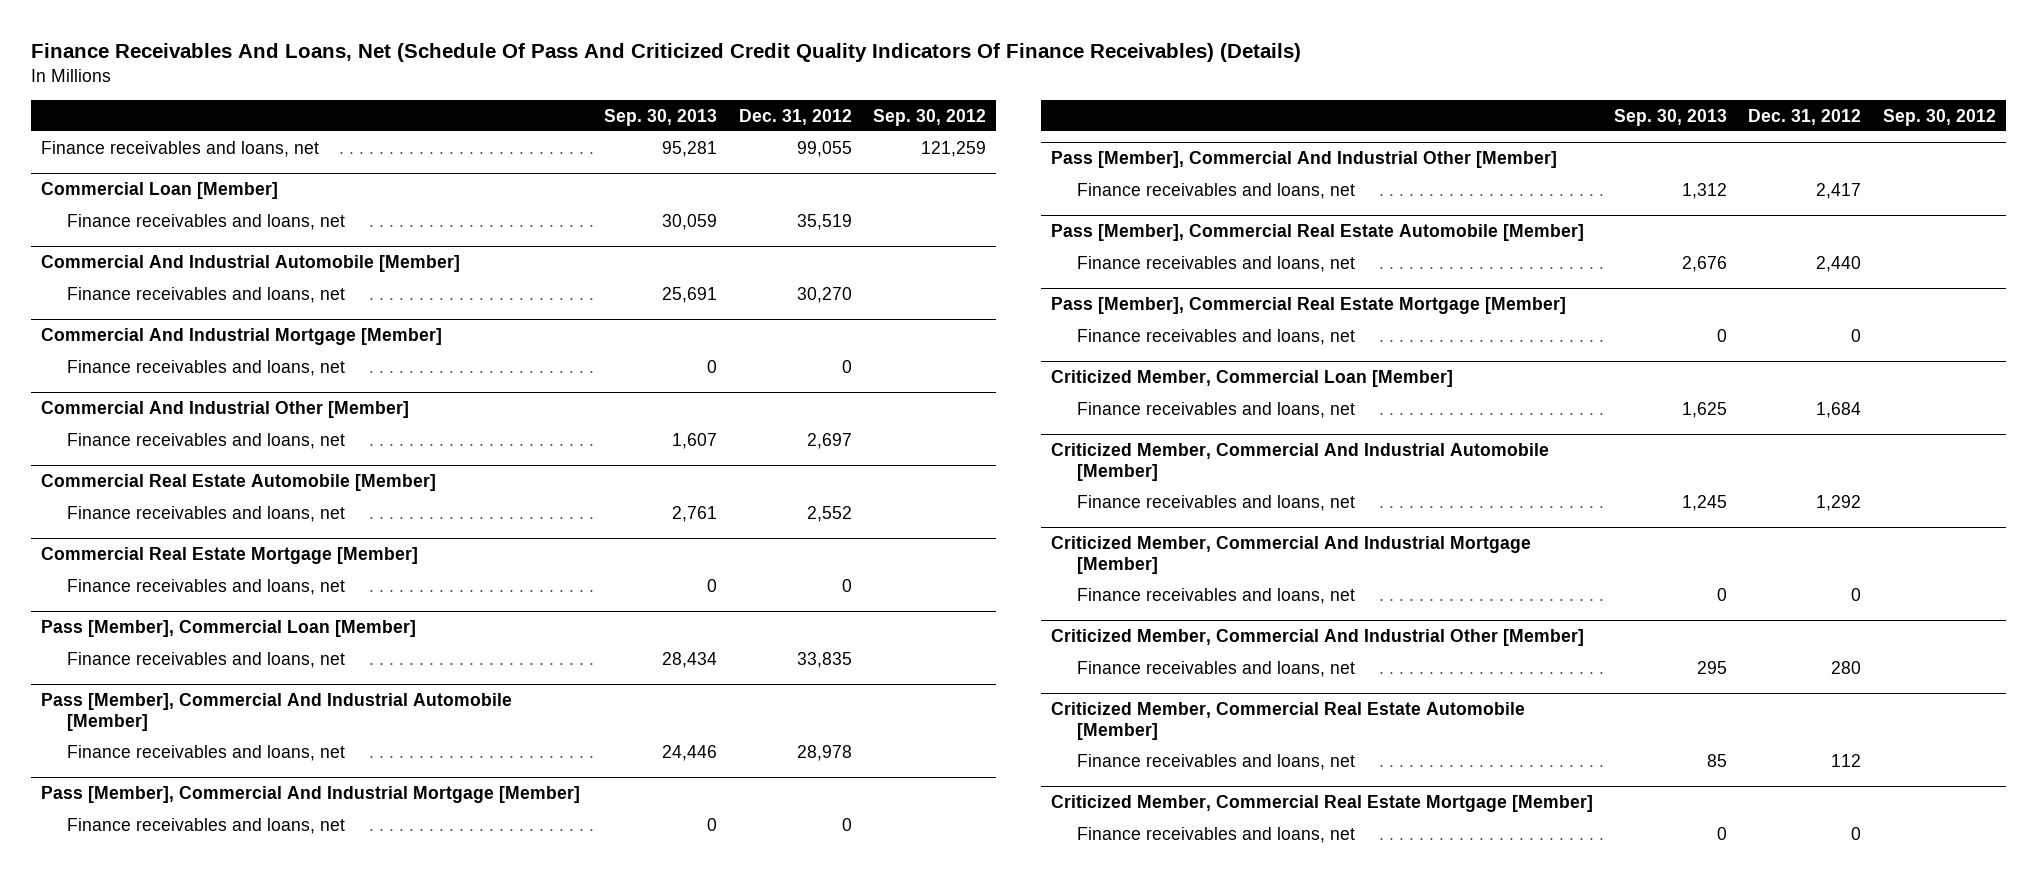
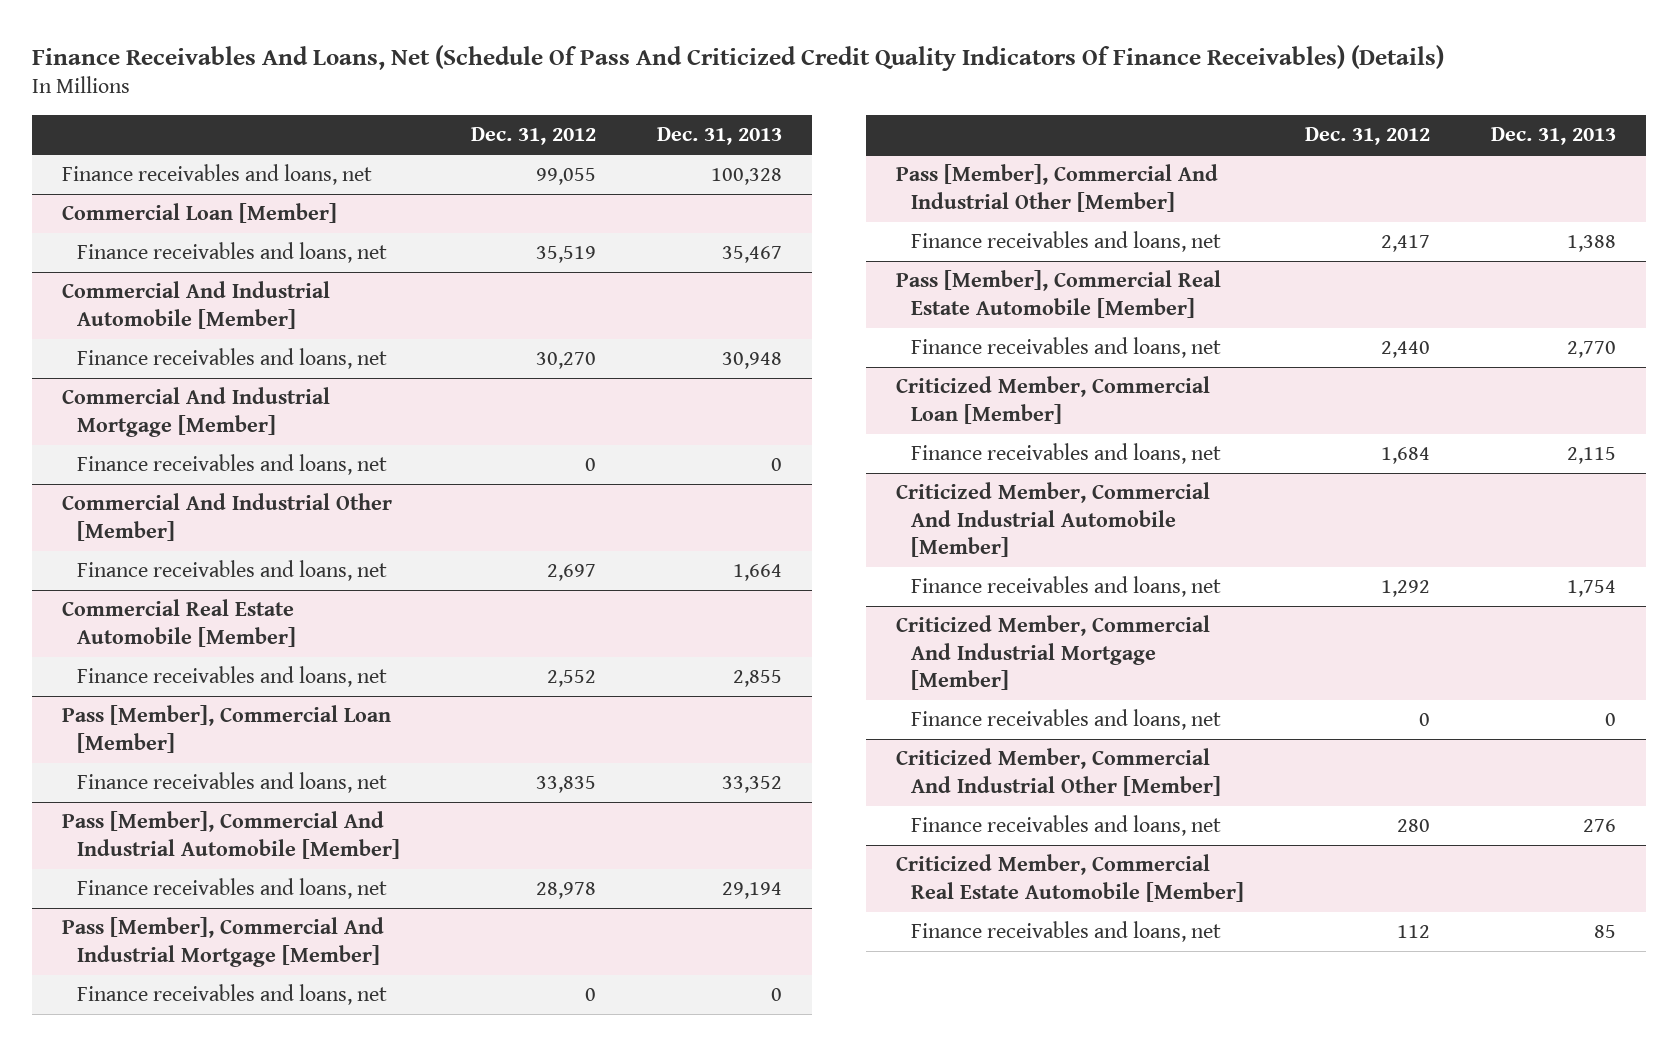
- | Sep. 30, 2013 | Dec. 31, 2012 | Sep. 30, 2012
+ | Dec. 31, 2012 | Dec. 31, 2013
- Commercial Real Estate Mortgage [Member]
- Finance receivables and loans, net | 0 | 0 |
- Pass [Member], Commercial Real Estate Mortgage [Member]
- Finance receivables and loans, net | 0 | 0 |
- Criticized Member, Commercial Real Estate Mortgage [Member]
- Finance receivables and loans, net | 0 | 0 |

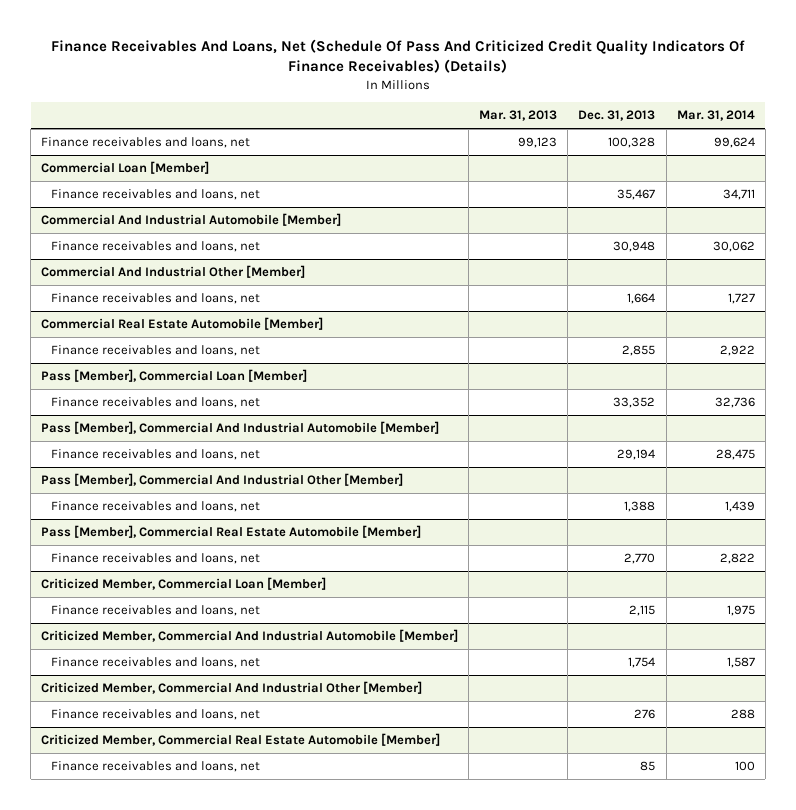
- | Dec. 31, 2012 | Dec. 31, 2013
+ | Mar. 31, 2013 | Dec. 31, 2013 | Mar. 31, 2014
- Commercial And Industrial Mortgage [Member]
- Finance receivables and loans, net | 0 | 0
- Pass [Member], Commercial And Industrial Mortgage [Member]
- Finance receivables and loans, net | 0 | 0
- Criticized Member, Commercial And Industrial Mortgage [Member]
- Finance receivables and loans, net | 0 | 0

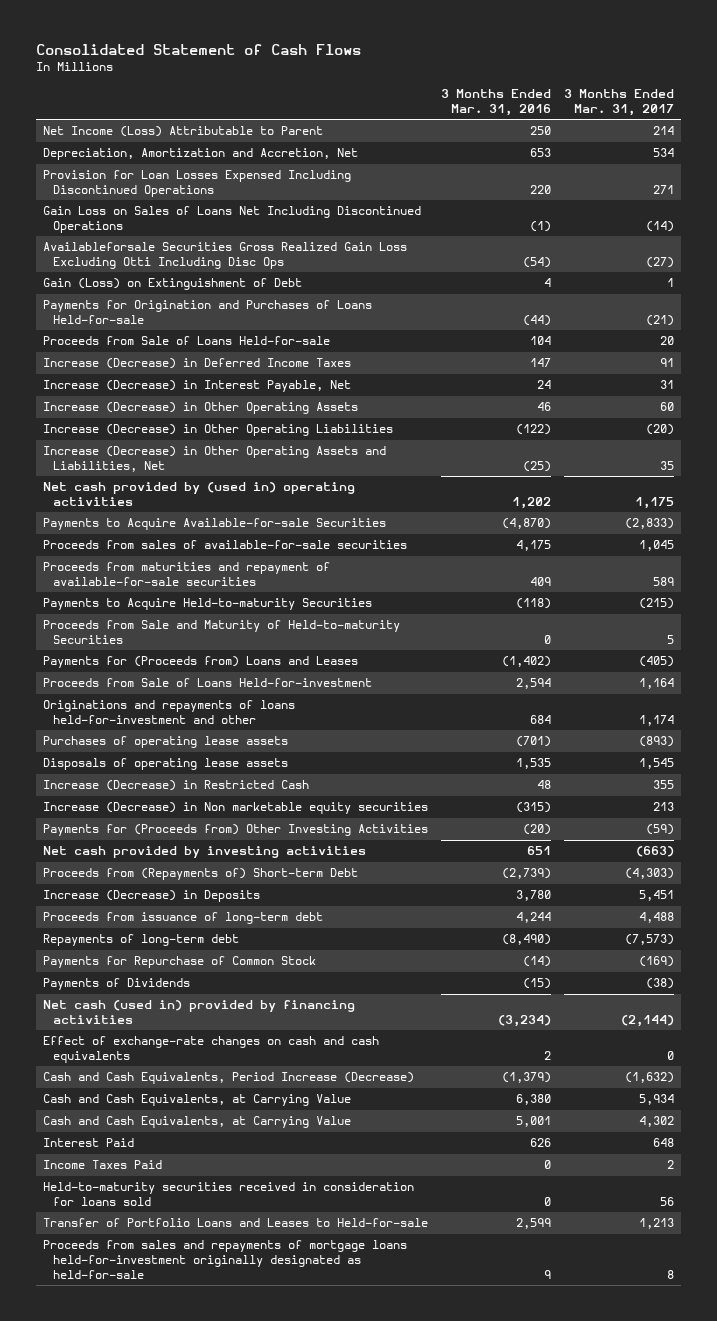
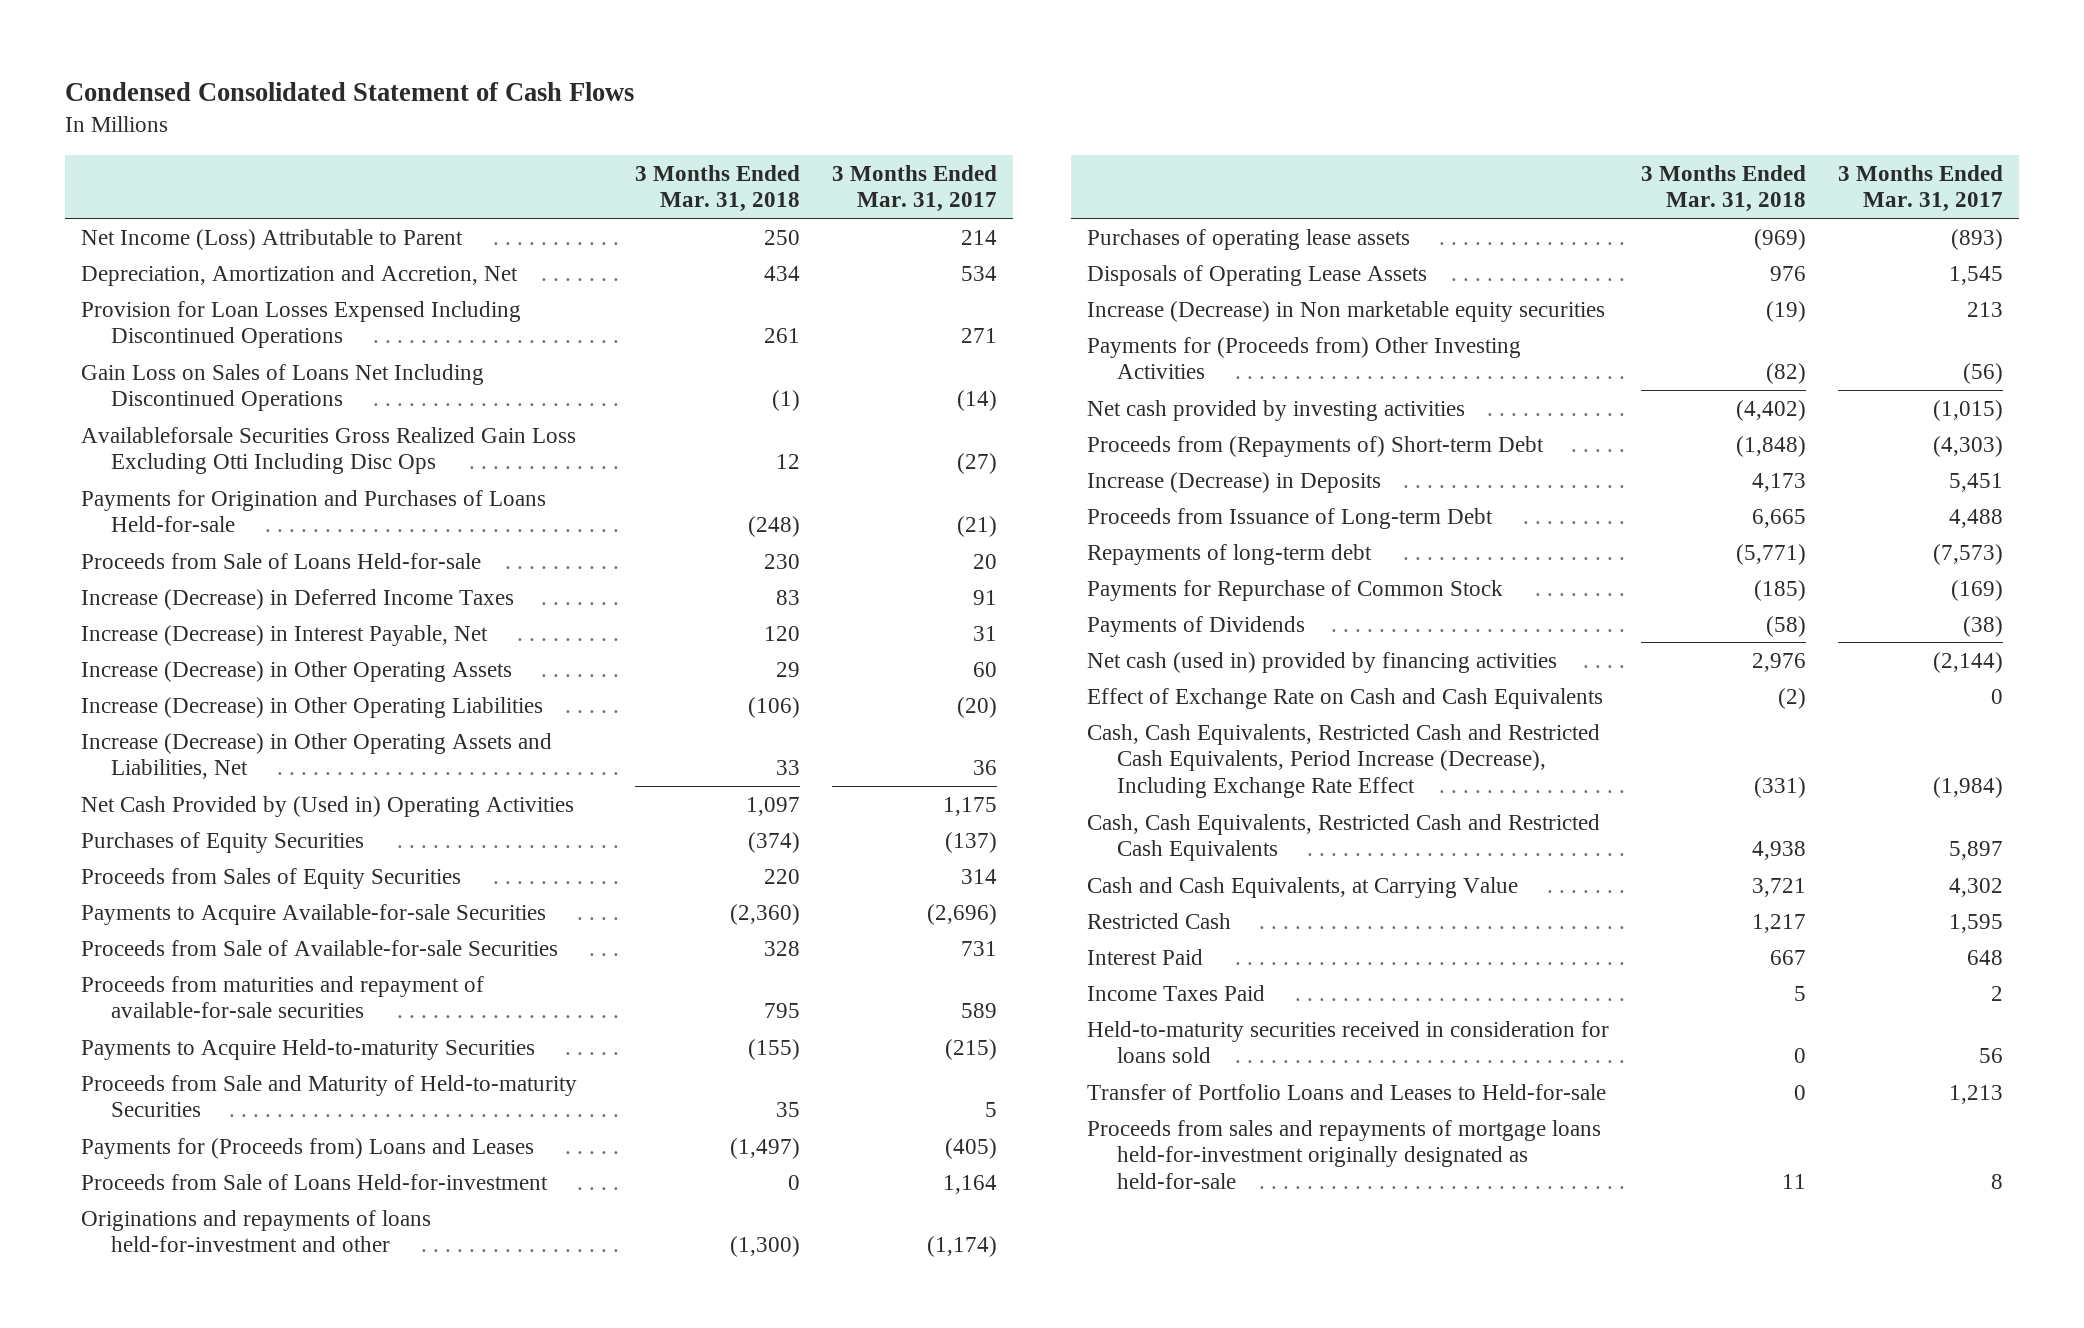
- Consolidated Statement of Cash Flows
+ Condensed Consolidated Statement of Cash Flows
- | 3 Months Ended Mar. 31, 2016 | 3 Months Ended Mar. 31, 2017
+ | 3 Months Ended Mar. 31, 2018 | 3 Months Ended Mar. 31, 2017
- Gain (Loss) on Extinguishment of Debt | 4 | 1
- Increase (Decrease) in Other Operating Assets and Liabilities, Net | (25) | 35
- Net cash provided by (used in) operating activities | 1,202 | 1,175
- Payments to Acquire Available-for-sale Securities | (4,870) | (2,833)
- Proceeds from sales of available-for-sale securities | 4,175 | 1,045
+ Increase (Decrease) in Other Operating Assets and Liabilities, Net | 33 | 36
+ Net Cash Provided by (Used in) Operating Activities | 1,097 | 1,175
+ Purchases of Equity Securities | (374) | (137)
+ Proceeds from Sales of Equity Securities | 220 | 314
+ Payments to Acquire Available-for-sale Securities | (2,360) | (2,696)
+ Proceeds from Sale of Available-for-sale Securities | 328 | 731
- Originations and repayments of loans held-for-investment and other | 684 | 1,174
+ Originations and repayments of loans held-for-investment and other | (1,300) | (1,174)
- Disposals of operating lease assets | 1,535 | 1,545
- Increase (Decrease) in Restricted Cash | 48 | 355
+ Disposals of Operating Lease Assets | 976 | 1,545
- Payments for (Proceeds from) Other Investing Activities | (20) | (59)
- Net cash provided by investing activities | 651 | (663)
+ Payments for (Proceeds from) Other Investing Activities | (82) | (56)
+ Net cash provided by investing activities | (4,402) | (1,015)
- Proceeds from issuance of long-term debt | 4,244 | 4,488
+ Proceeds from Issuance of Long-term Debt | 6,665 | 4,488
- Effect of exchange-rate changes on cash and cash equivalents | 2 | 0
- Cash and Cash Equivalents, Period Increase (Decrease) | (1,379) | (1,632)
- Cash and Cash Equivalents, at Carrying Value | 6,380 | 5,934
+ Effect of Exchange Rate on Cash and Cash Equivalents | (2) | 0
+ Cash, Cash Equivalents, Restricted Cash and Restricted Cash Equivalents, Period Increase (Decrease), Including Exchange Rate Effect | (331) | (1,984)
+ Cash, Cash Equivalents, Restricted Cash and Restricted Cash Equivalents | 4,938 | 5,897
+ Restricted Cash | 1,217 | 1,595

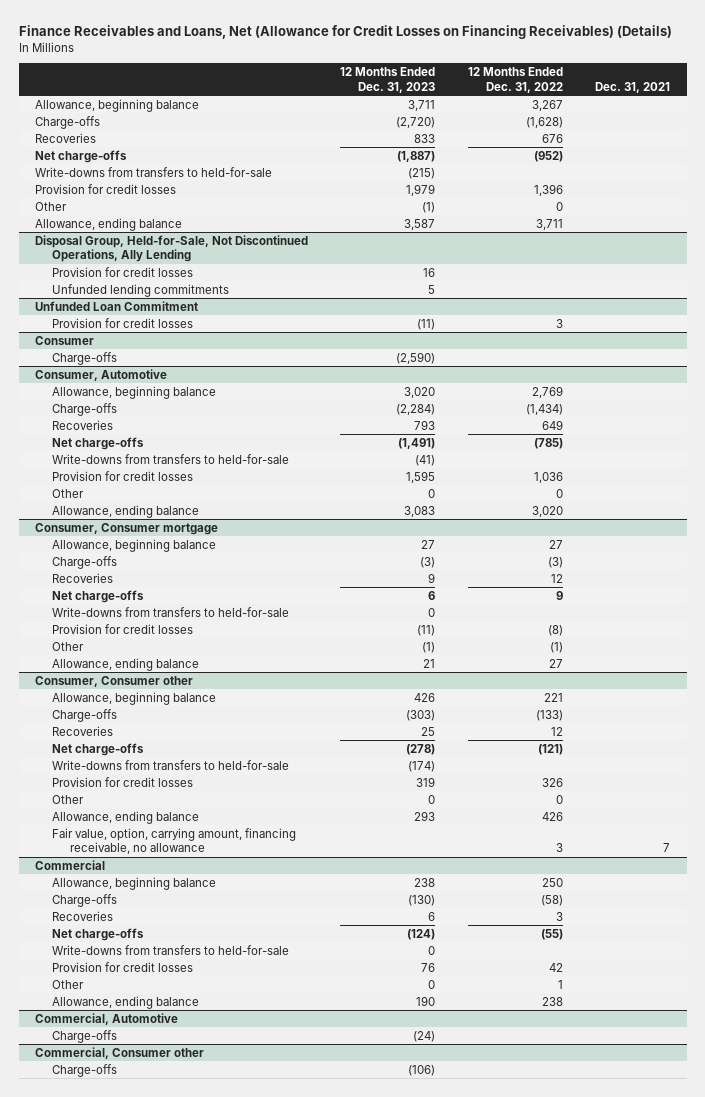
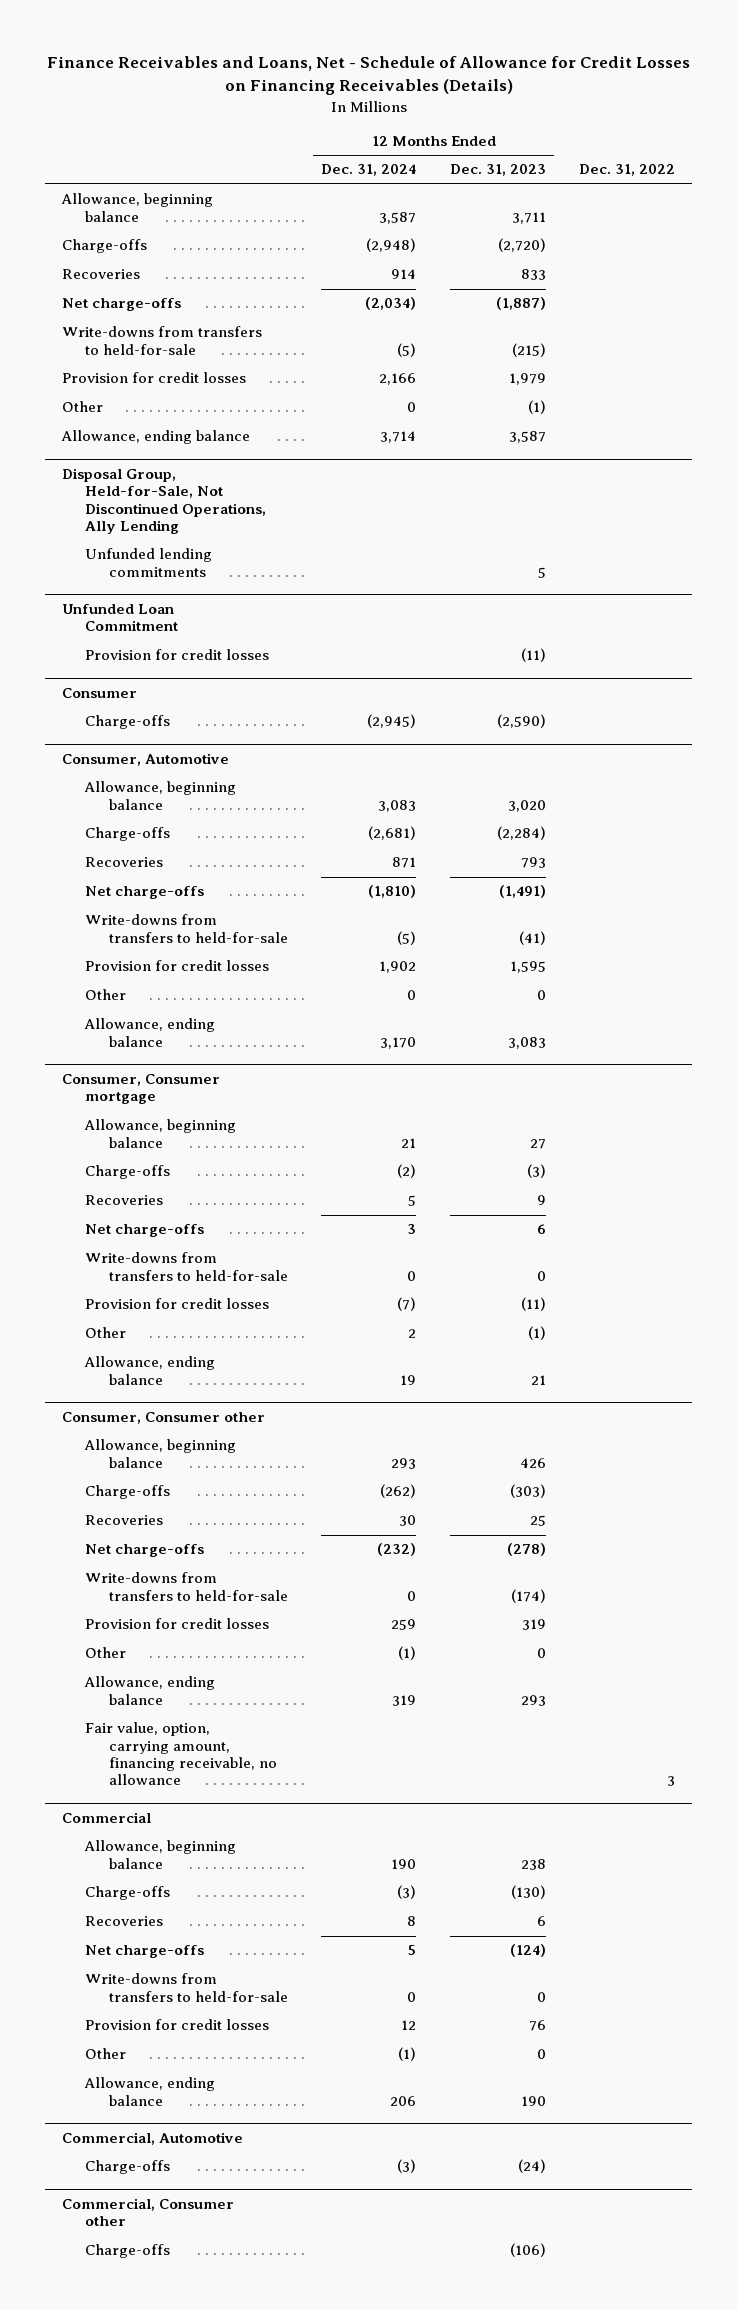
- Finance Receivables and Loans, Net (Allowance for Credit Losses on Financing Receivables) (Details)
+ Finance Receivables and Loans, Net - Schedule of Allowance for Credit Losses on Financing Receivables (Details)
- | 12 Months Ended Dec. 31, 2023 | 12 Months Ended Dec. 31, 2022 | Dec. 31, 2021
+ | 12 Months Ended Dec. 31, 2024 | 12 Months Ended Dec. 31, 2023 | Dec. 31, 2022
@ Disposal Group, Held-for-Sale, Not Discontinued Operations, Ally Lending
- Provision for credit losses | 16 | |

